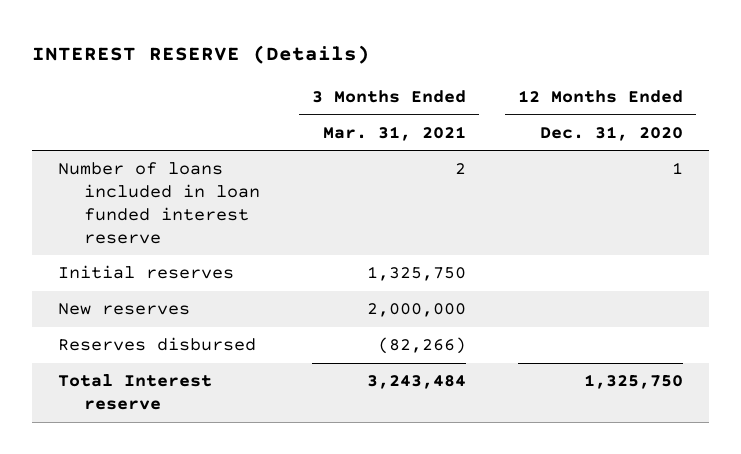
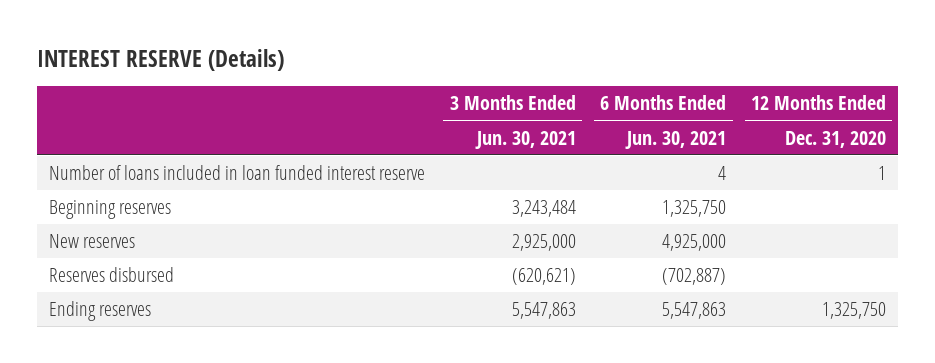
- | 3 Months Ended Mar. 31, 2021 | 12 Months Ended Dec. 31, 2020
+ | 3 Months Ended Jun. 30, 2021 | 6 Months Ended Jun. 30, 2021 | 12 Months Ended Dec. 31, 2020
- Initial reserves | 1,325,750 |
+ Beginning reserves | 3,243,484 | 1,325,750 |
- Total Interest reserve | 3,243,484 | 1,325,750
+ Ending reserves | 5,547,863 | 5,547,863 | 1,325,750

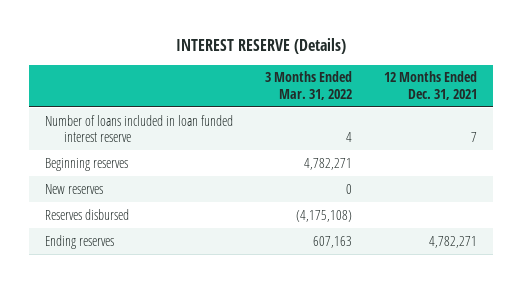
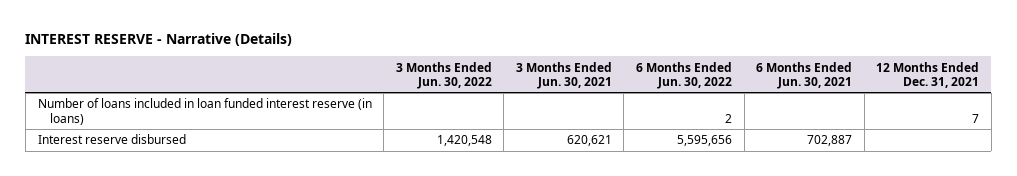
- INTEREST RESERVE (Details)
+ INTEREST RESERVE - Narrative (Details)
- | 3 Months Ended Mar. 31, 2022 | 12 Months Ended Dec. 31, 2021
+ | 3 Months Ended Jun. 30, 2022 | 3 Months Ended Jun. 30, 2021 | 6 Months Ended Jun. 30, 2022 | 6 Months Ended Jun. 30, 2021 | 12 Months Ended Dec. 31, 2021
- Number of loans included in loan funded interest reserve | 4 | 7
- Beginning reserves | 4,782,271 |
- New reserves | 0 |
- Reserves disbursed | (4,175,108) |
- Ending reserves | 607,163 | 4,782,271
+ Number of loans included in loan funded interest reserve (in loans) | | | 2 | | 7
+ Interest reserve disbursed | 1,420,548 | 620,621 | 5,595,656 | 702,887 |

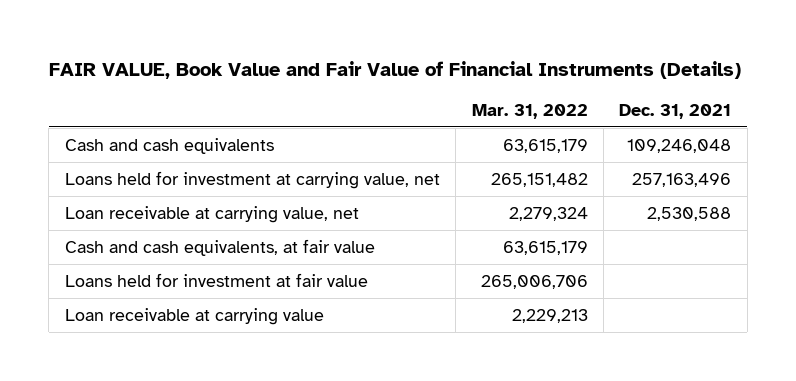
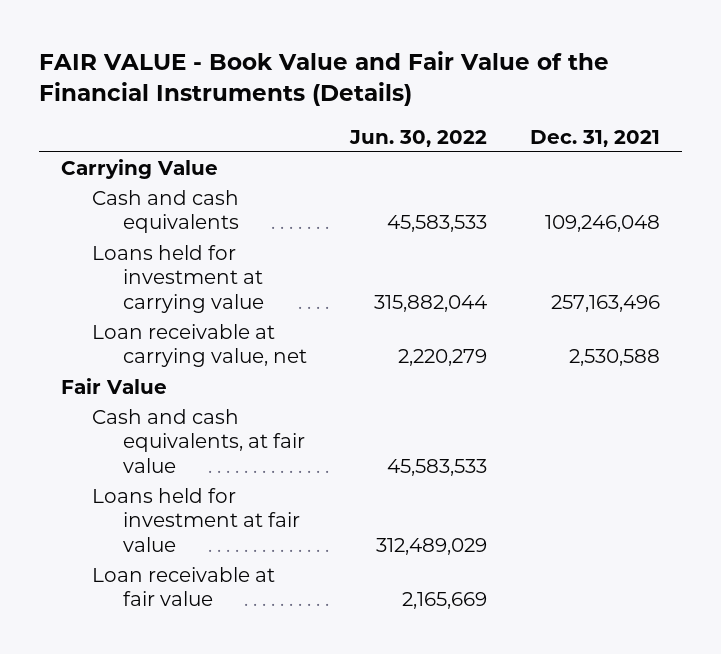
- FAIR VALUE, Book Value and Fair Value of Financial Instruments (Details)
+ FAIR VALUE - Book Value and Fair Value of the Financial Instruments (Details)
- | Mar. 31, 2022 | Dec. 31, 2021
+ | Jun. 30, 2022 | Dec. 31, 2021
+ Carrying Value
- Loans held for investment at carrying value, net | 265,151,482 | 257,163,496
+ Loans held for investment at carrying value | 315,882,044 | 257,163,496
+ Fair Value
- Loan receivable at carrying value | 2,229,213 |
+ Loan receivable at fair value | 2,165,669 |

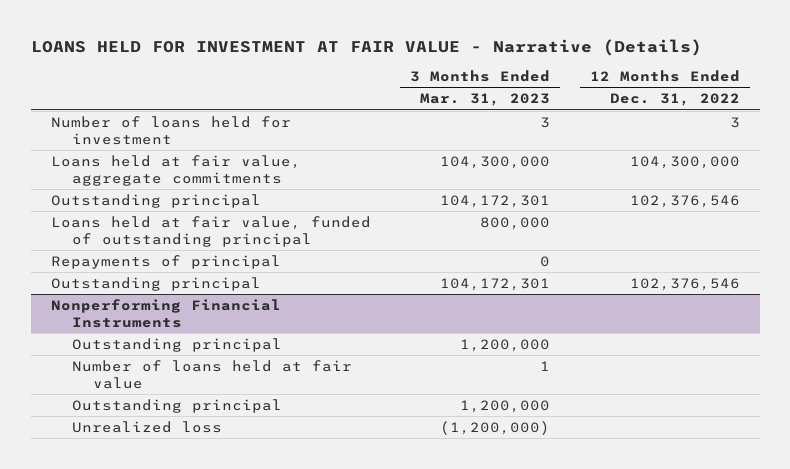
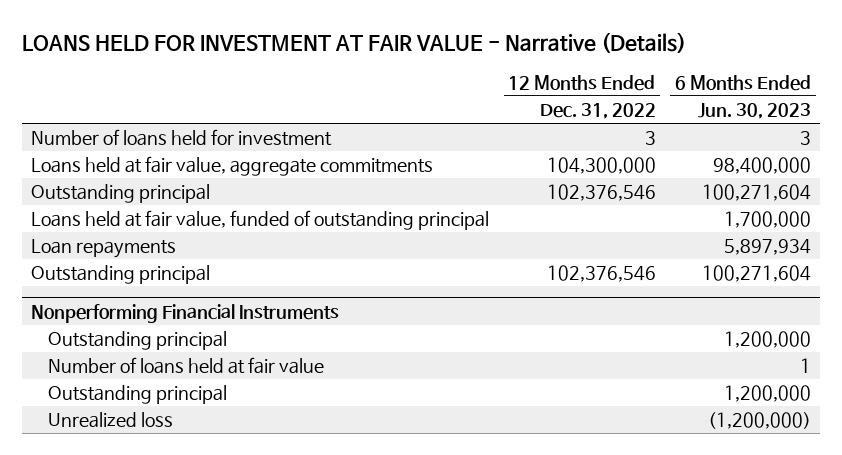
- | 3 Months Ended Mar. 31, 2023 | 12 Months Ended Dec. 31, 2022
+ | 12 Months Ended Dec. 31, 2022 | 6 Months Ended Jun. 30, 2023
- Repayments of principal | 0 |
+ Loan repayments | | 5,897,934

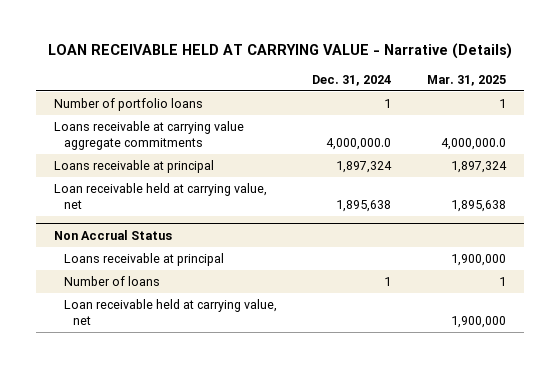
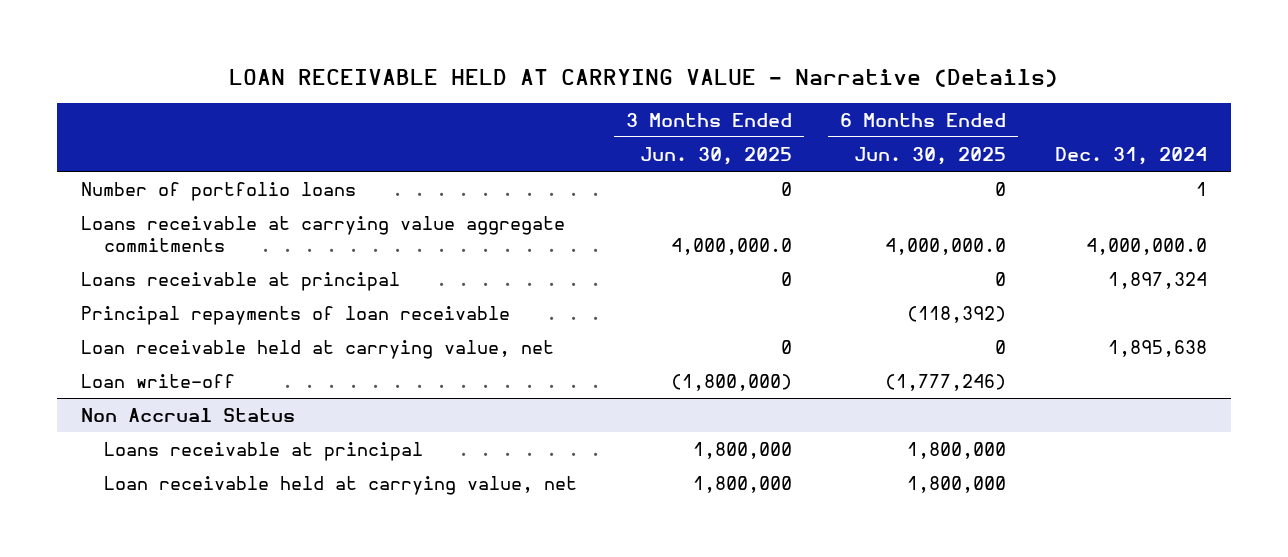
- | Dec. 31, 2024 | Mar. 31, 2025
+ | 3 Months Ended Jun. 30, 2025 | 6 Months Ended Jun. 30, 2025 | Dec. 31, 2024
+ Principal repayments of loan receivable | | (118,392) |
+ Loan write-off | (1,800,000) | (1,777,246) |
@ Non Accrual Status
- Number of loans | 1 | 1

